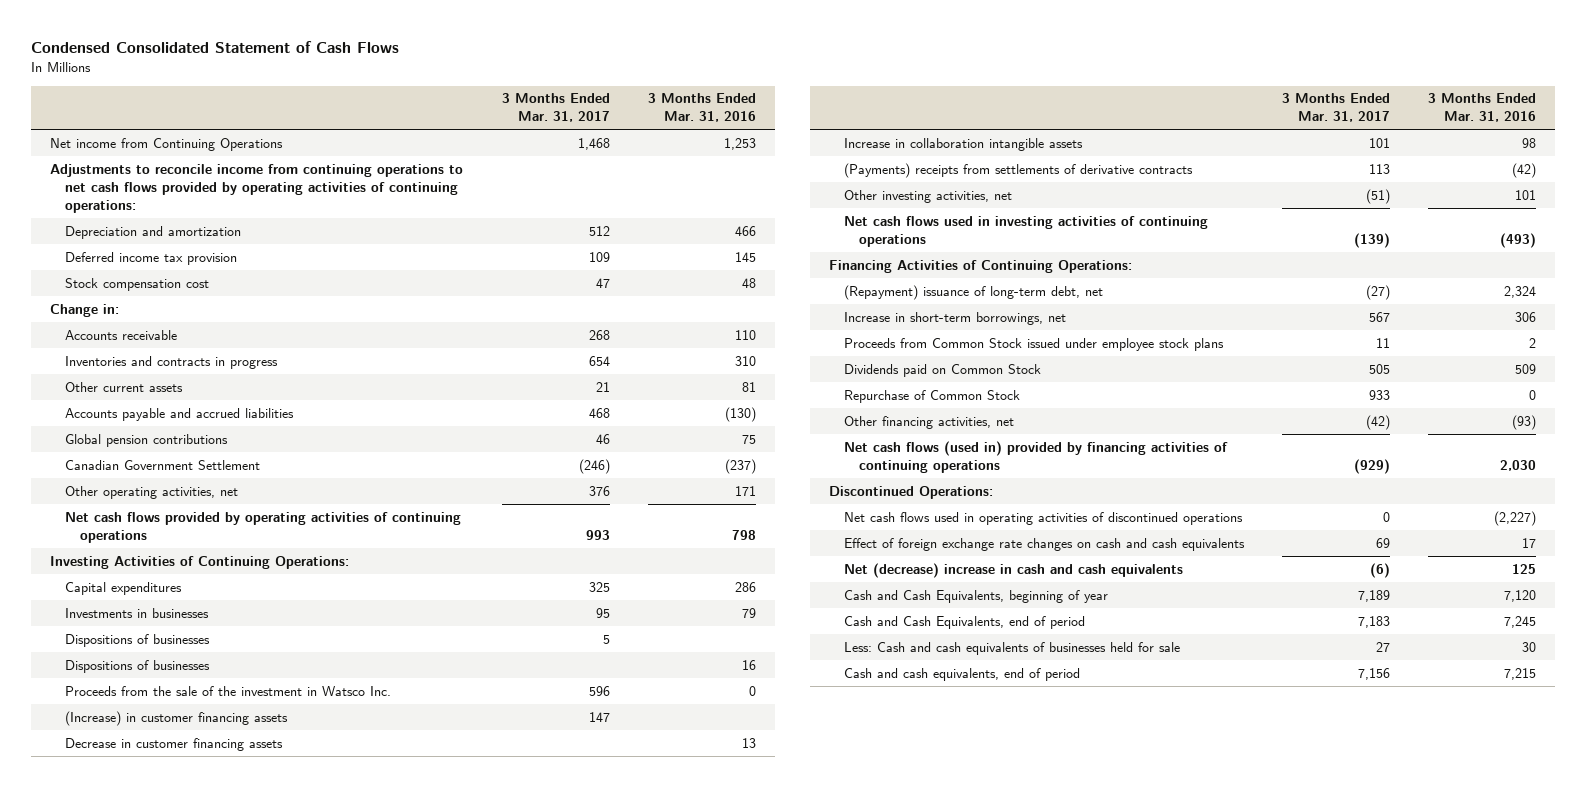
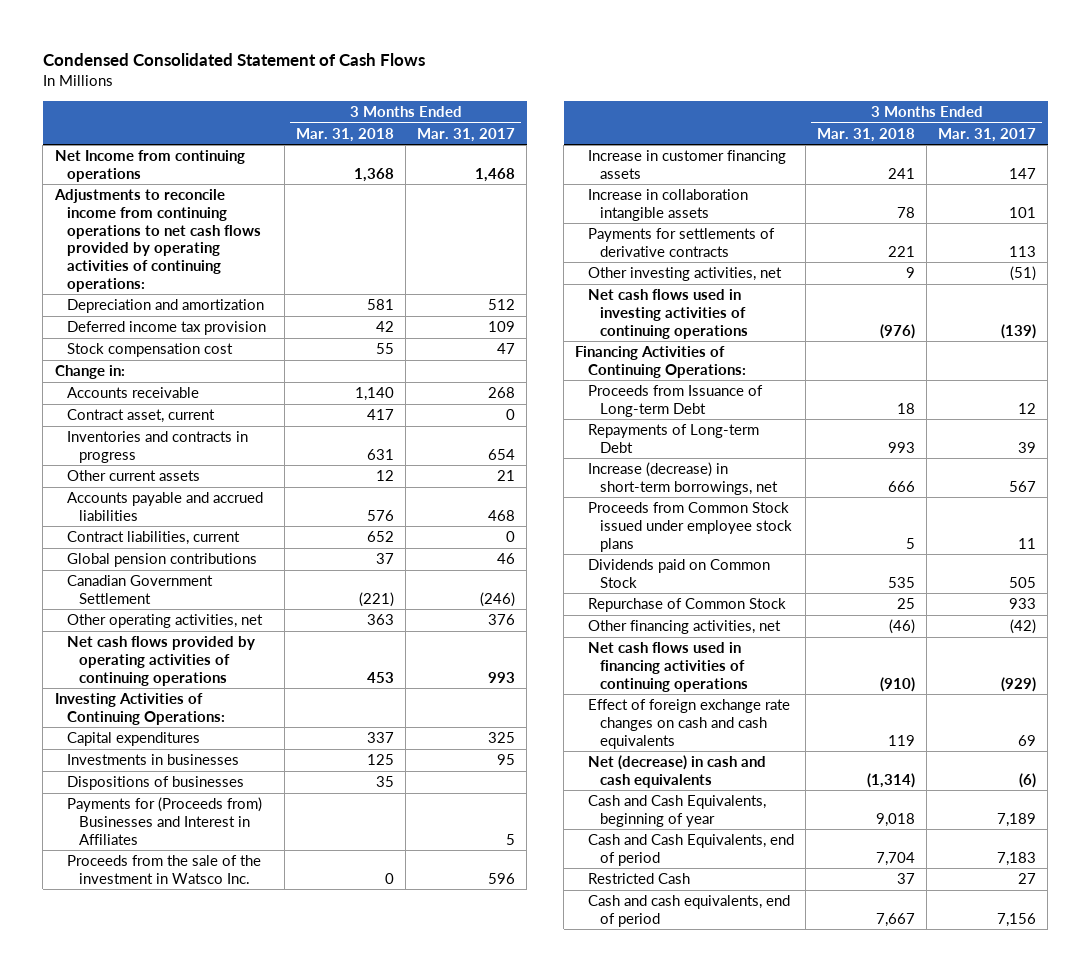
- | 3 Months Ended Mar. 31, 2017 | 3 Months Ended Mar. 31, 2016
+ | 3 Months Ended Mar. 31, 2018 | 3 Months Ended Mar. 31, 2017
- Net income from Continuing Operations | 1,468 | 1,253
+ Net Income from continuing operations | 1,368 | 1,468
+ Contract asset, current | 417 | 0
+ Contract liabilities, current | 652 | 0
- Dispositions of businesses | 5 |
+ Payments for (Proceeds from) Businesses and Interest in Affiliates | | 5
- (Increase) in customer financing assets | 147 |
- Decrease in customer financing assets | | 13
+ Increase in customer financing assets | 241 | 147
- (Payments) receipts from settlements of derivative contracts | 113 | (42)
+ Payments for settlements of derivative contracts | 221 | 113
- (Repayment) issuance of long-term debt, net | (27) | 2,324
- Increase in short-term borrowings, net | 567 | 306
+ Proceeds from Issuance of Long-term Debt | 18 | 12
+ Repayments of Long-term Debt | 993 | 39
+ Increase (decrease) in short-term borrowings, net | 666 | 567
- Net cash flows (used in) provided by financing activities of continuing operations | (929) | 2,030
- Discontinued Operations:
- Net cash flows used in operating activities of discontinued operations | 0 | (2,227)
+ Net cash flows used in financing activities of continuing operations | (910) | (929)
- Net (decrease) increase in cash and cash equivalents | (6) | 125
+ Net (decrease) in cash and cash equivalents | (1,314) | (6)
- Less: Cash and cash equivalents of businesses held for sale | 27 | 30
+ Restricted Cash | 37 | 27

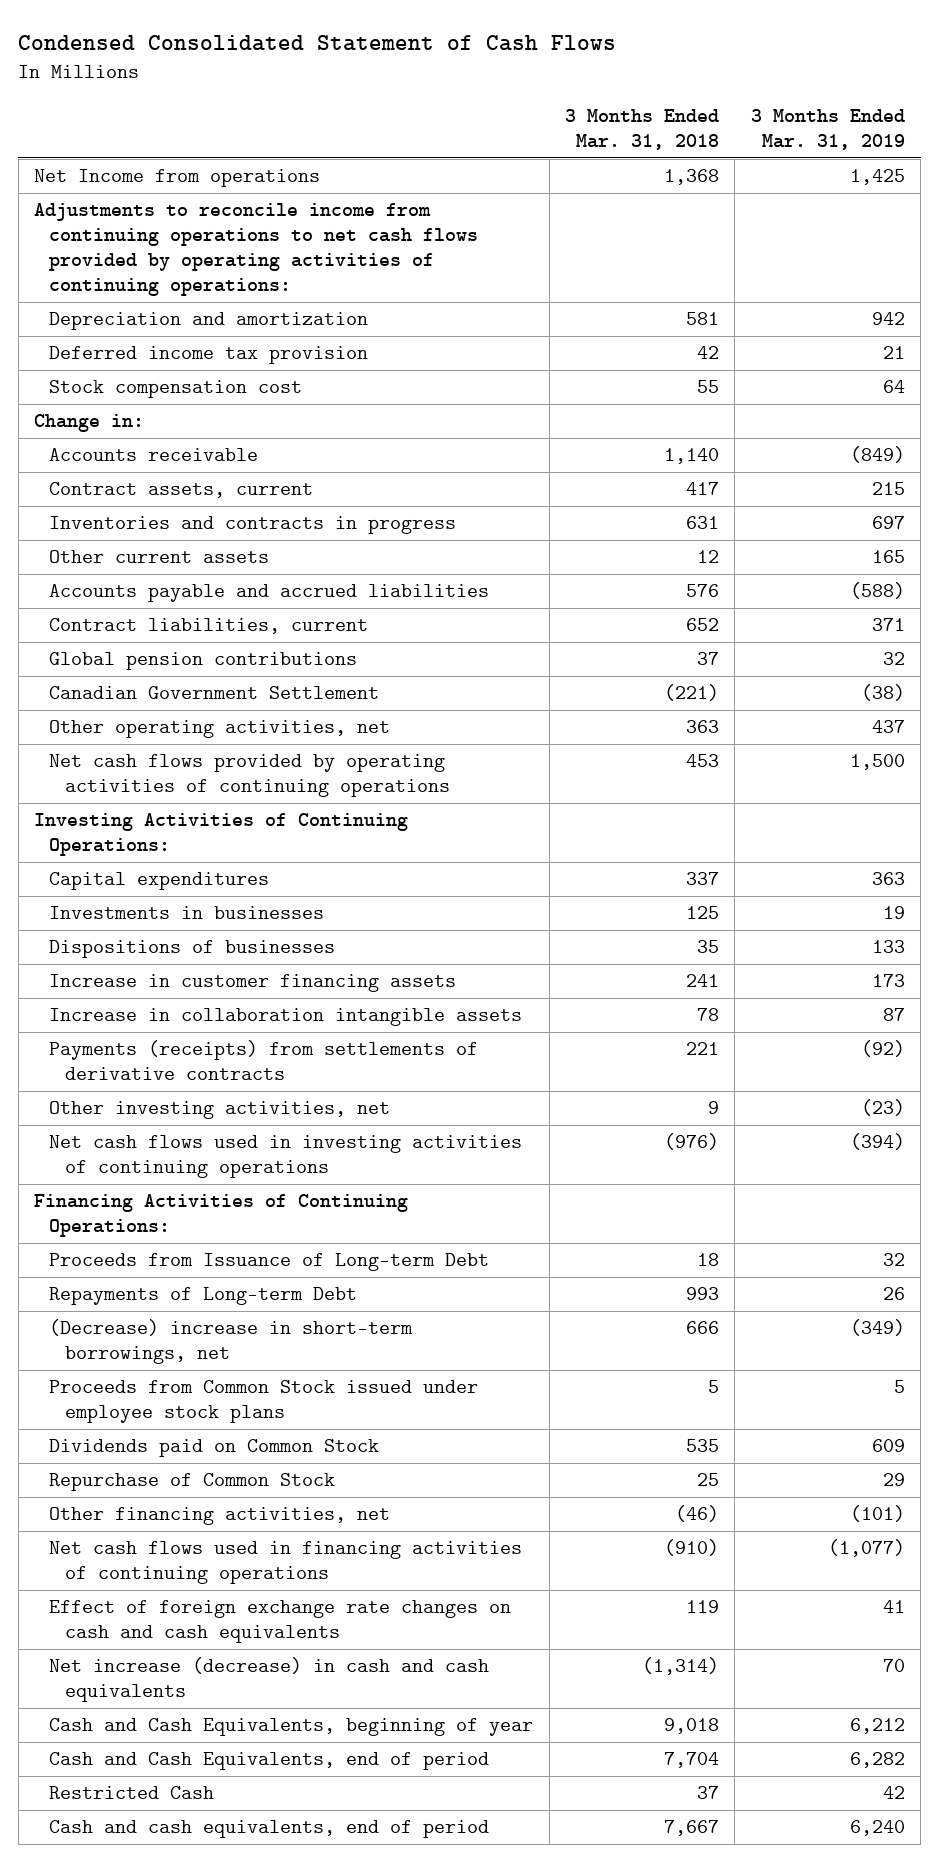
- | 3 Months Ended Mar. 31, 2018 | 3 Months Ended Mar. 31, 2017
+ | 3 Months Ended Mar. 31, 2018 | 3 Months Ended Mar. 31, 2019
- Net Income from continuing operations | 1,368 | 1,468
+ Net Income from operations | 1,368 | 1,425
- Contract asset, current | 417 | 0
+ Contract assets, current | 417 | 215
- Payments for (Proceeds from) Businesses and Interest in Affiliates | | 5
- Proceeds from the sale of the investment in Watsco Inc. | 0 | 596
- Payments for settlements of derivative contracts | 221 | 113
+ Payments (receipts) from settlements of derivative contracts | 221 | (92)
- Increase (decrease) in short-term borrowings, net | 666 | 567
+ (Decrease) increase in short-term borrowings, net | 666 | (349)
- Net (decrease) in cash and cash equivalents | (1,314) | (6)
+ Net increase (decrease) in cash and cash equivalents | (1,314) | 70

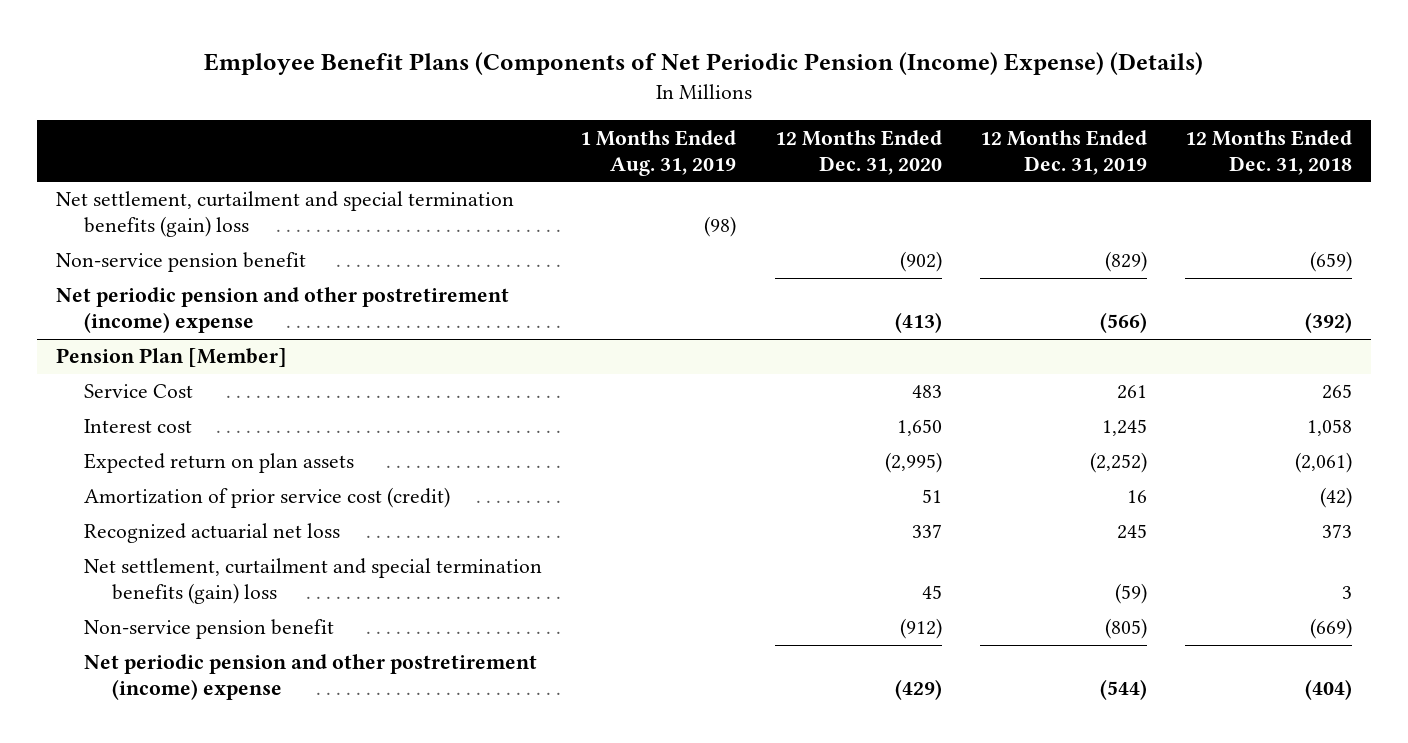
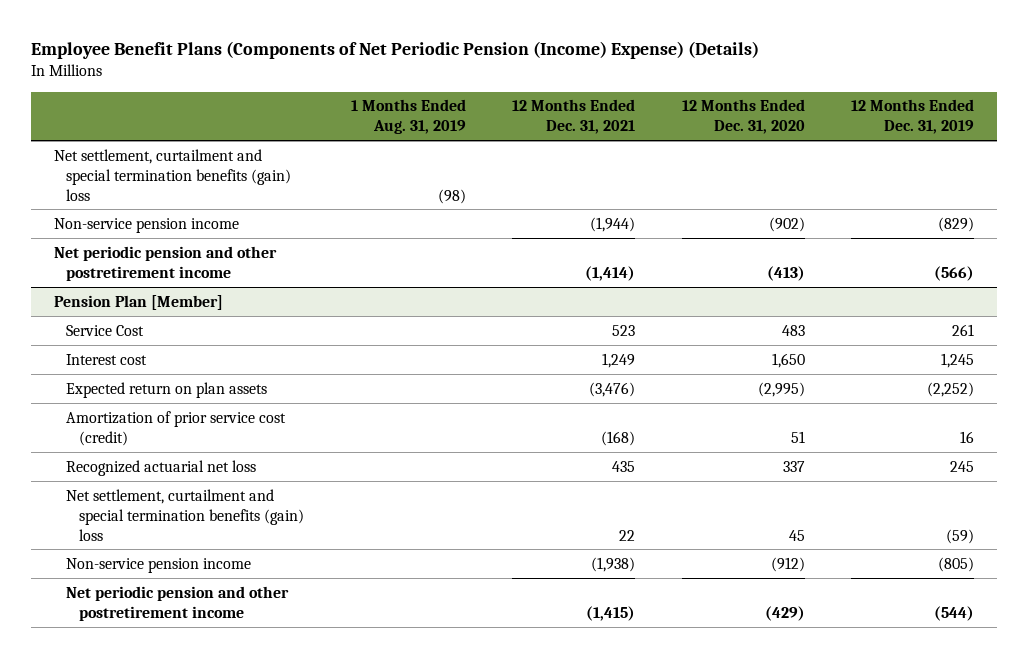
- | 1 Months Ended Aug. 31, 2019 | 12 Months Ended Dec. 31, 2020 | 12 Months Ended Dec. 31, 2019 | 12 Months Ended Dec. 31, 2018
+ | 1 Months Ended Aug. 31, 2019 | 12 Months Ended Dec. 31, 2021 | 12 Months Ended Dec. 31, 2020 | 12 Months Ended Dec. 31, 2019
- Non-service pension benefit | | (902) | (829) | (659)
- Net periodic pension and other postretirement (income) expense | | (413) | (566) | (392)
+ Non-service pension income | | (1,944) | (902) | (829)
+ Net periodic pension and other postretirement income | | (1,414) | (413) | (566)
@ Pension Plan [Member]
- Non-service pension benefit | | (912) | (805) | (669)
- Net periodic pension and other postretirement (income) expense | | (429) | (544) | (404)
+ Non-service pension income | | (1,938) | (912) | (805)
+ Net periodic pension and other postretirement income | | (1,415) | (429) | (544)

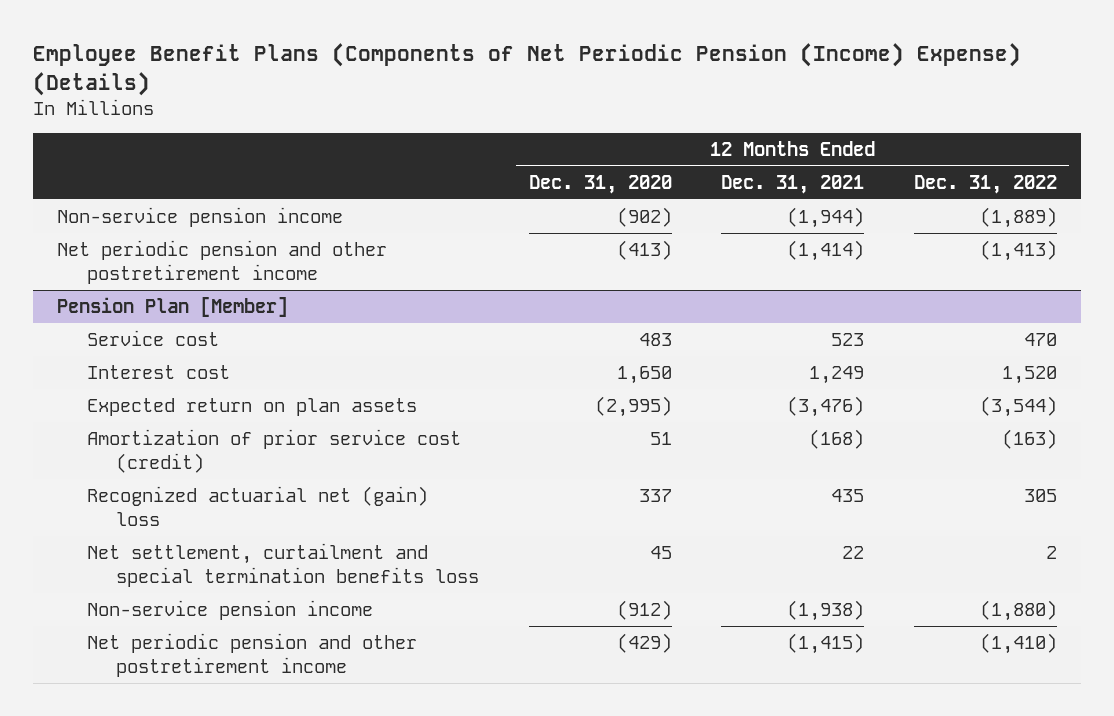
- | 1 Months Ended Aug. 31, 2019 | 12 Months Ended Dec. 31, 2021 | 12 Months Ended Dec. 31, 2020 | 12 Months Ended Dec. 31, 2019
+ | 12 Months Ended Dec. 31, 2020 | 12 Months Ended Dec. 31, 2021 | 12 Months Ended Dec. 31, 2022
- Net settlement, curtailment and special termination benefits (gain) loss | (98) | | |
@ Pension Plan [Member]
- Service Cost | | 523 | 483 | 261
+ Service cost | 483 | 523 | 470
- Recognized actuarial net loss | | 435 | 337 | 245
- Net settlement, curtailment and special termination benefits (gain) loss | | 22 | 45 | (59)
+ Recognized actuarial net (gain) loss | 337 | 435 | 305
+ Net settlement, curtailment and special termination benefits loss | 45 | 22 | 2

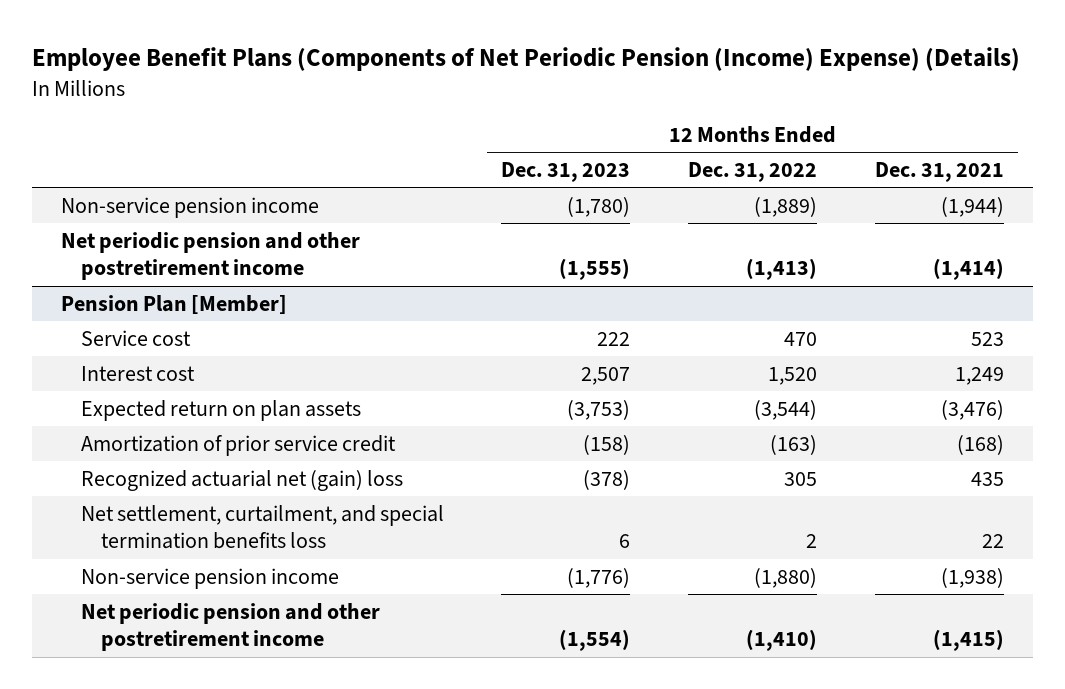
- | 12 Months Ended Dec. 31, 2020 | 12 Months Ended Dec. 31, 2021 | 12 Months Ended Dec. 31, 2022
+ | 12 Months Ended Dec. 31, 2023 | 12 Months Ended Dec. 31, 2022 | 12 Months Ended Dec. 31, 2021
@ Pension Plan [Member]
- Amortization of prior service cost (credit) | 51 | (168) | (163)
+ Amortization of prior service credit | (158) | (163) | (168)
- Net settlement, curtailment and special termination benefits loss | 45 | 22 | 2
+ Net settlement, curtailment, and special termination benefits loss | 6 | 2 | 22

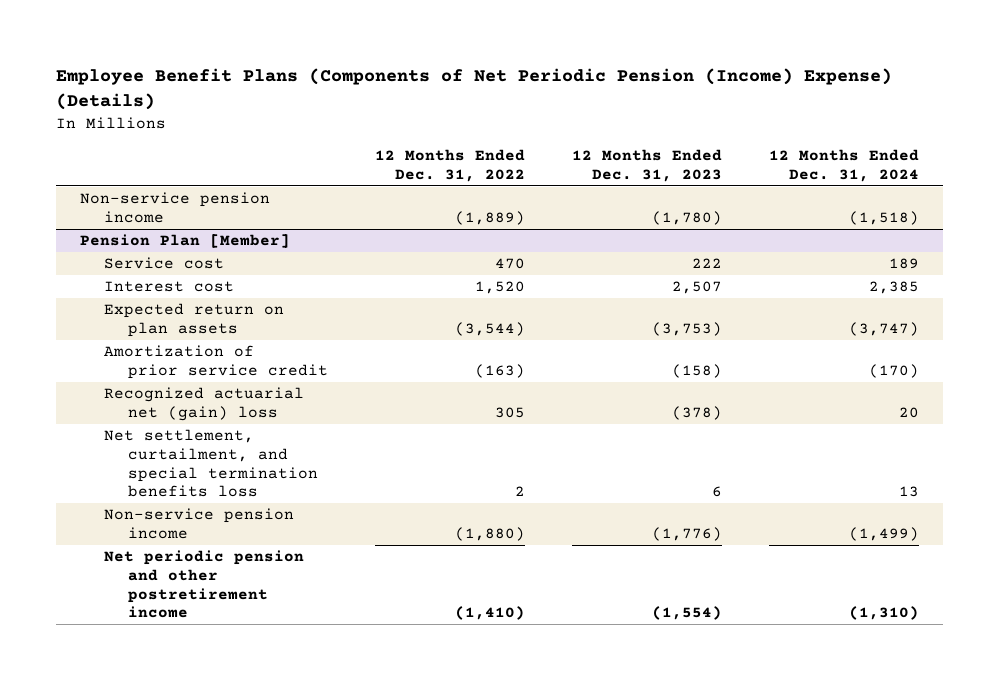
- | 12 Months Ended Dec. 31, 2023 | 12 Months Ended Dec. 31, 2022 | 12 Months Ended Dec. 31, 2021
+ | 12 Months Ended Dec. 31, 2022 | 12 Months Ended Dec. 31, 2023 | 12 Months Ended Dec. 31, 2024
- Net periodic pension and other postretirement income | (1,555) | (1,413) | (1,414)

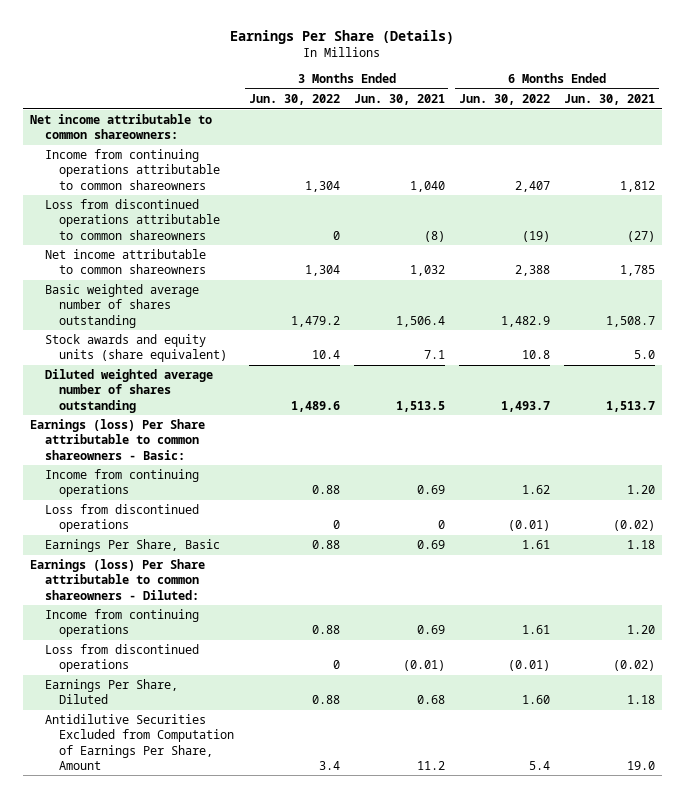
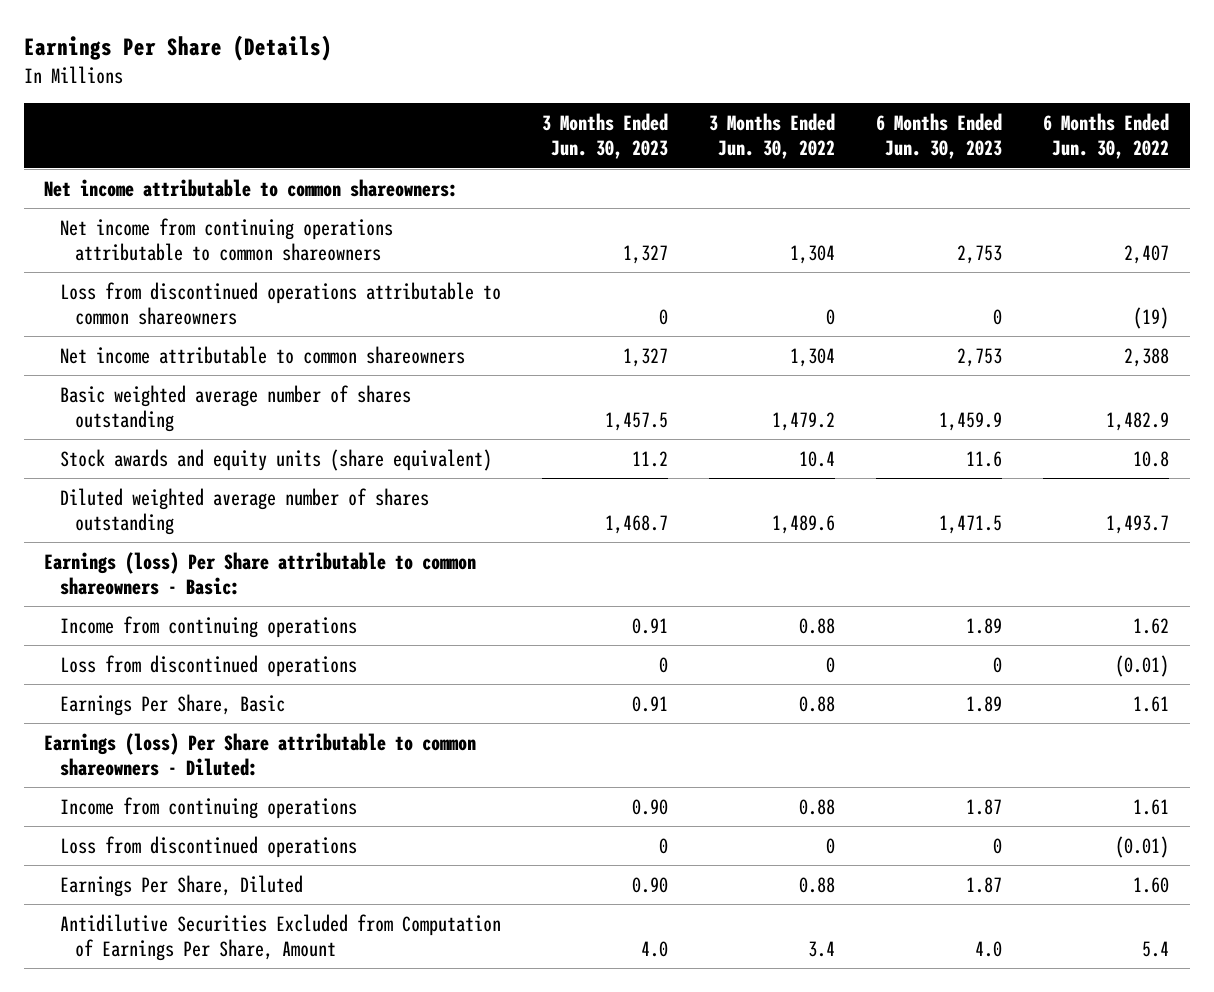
- | 3 Months Ended Jun. 30, 2022 | 3 Months Ended Jun. 30, 2021 | 6 Months Ended Jun. 30, 2022 | 6 Months Ended Jun. 30, 2021
+ | 3 Months Ended Jun. 30, 2023 | 3 Months Ended Jun. 30, 2022 | 6 Months Ended Jun. 30, 2023 | 6 Months Ended Jun. 30, 2022
- Income from continuing operations attributable to common shareowners | 1,304 | 1,040 | 2,407 | 1,812
+ Net income from continuing operations attributable to common shareowners | 1,327 | 1,304 | 2,753 | 2,407

